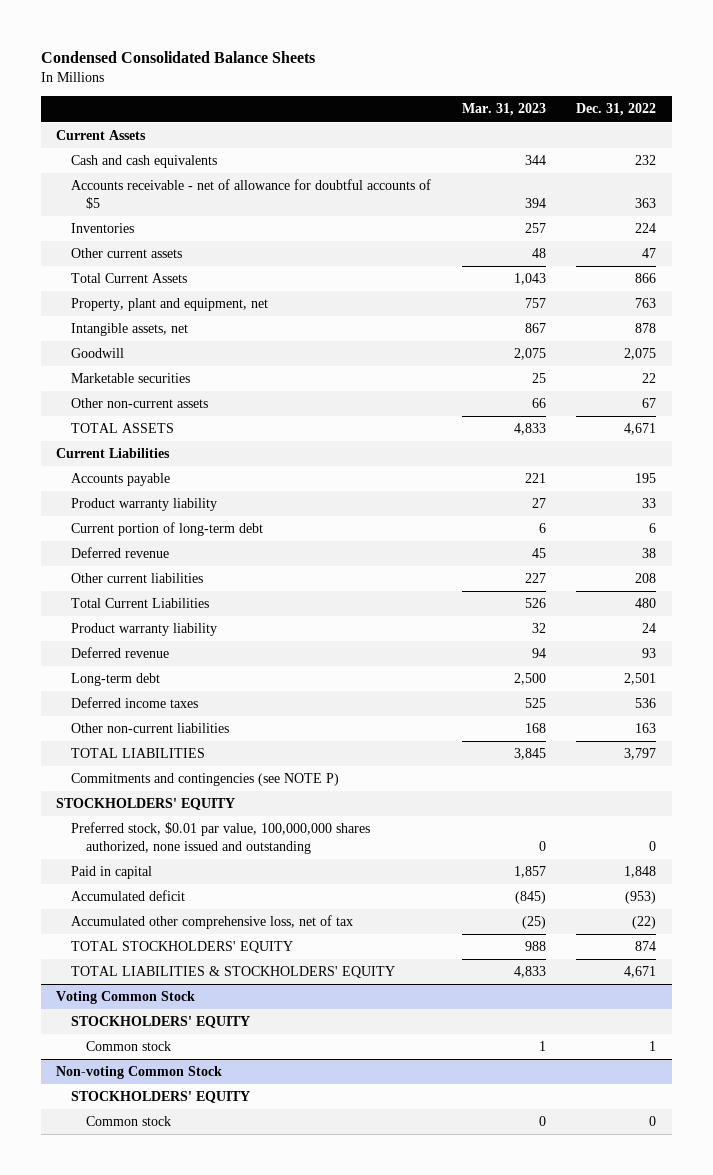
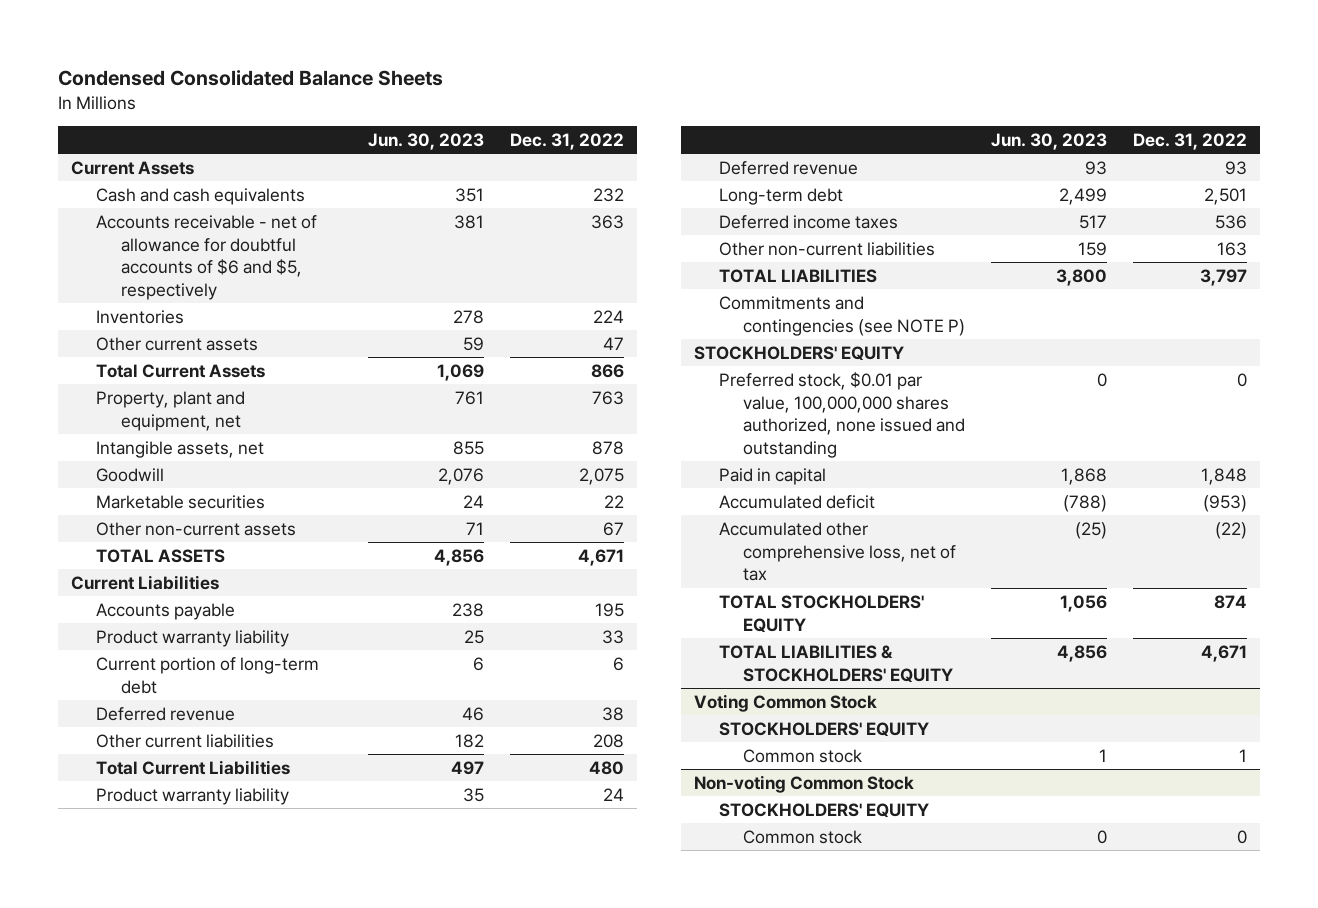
- | Mar. 31, 2023 | Dec. 31, 2022
+ | Jun. 30, 2023 | Dec. 31, 2022
- Accounts receivable - net of allowance for doubtful accounts of $5 | 394 | 363
+ Accounts receivable - net of allowance for doubtful accounts of $6 and $5, respectively | 381 | 363

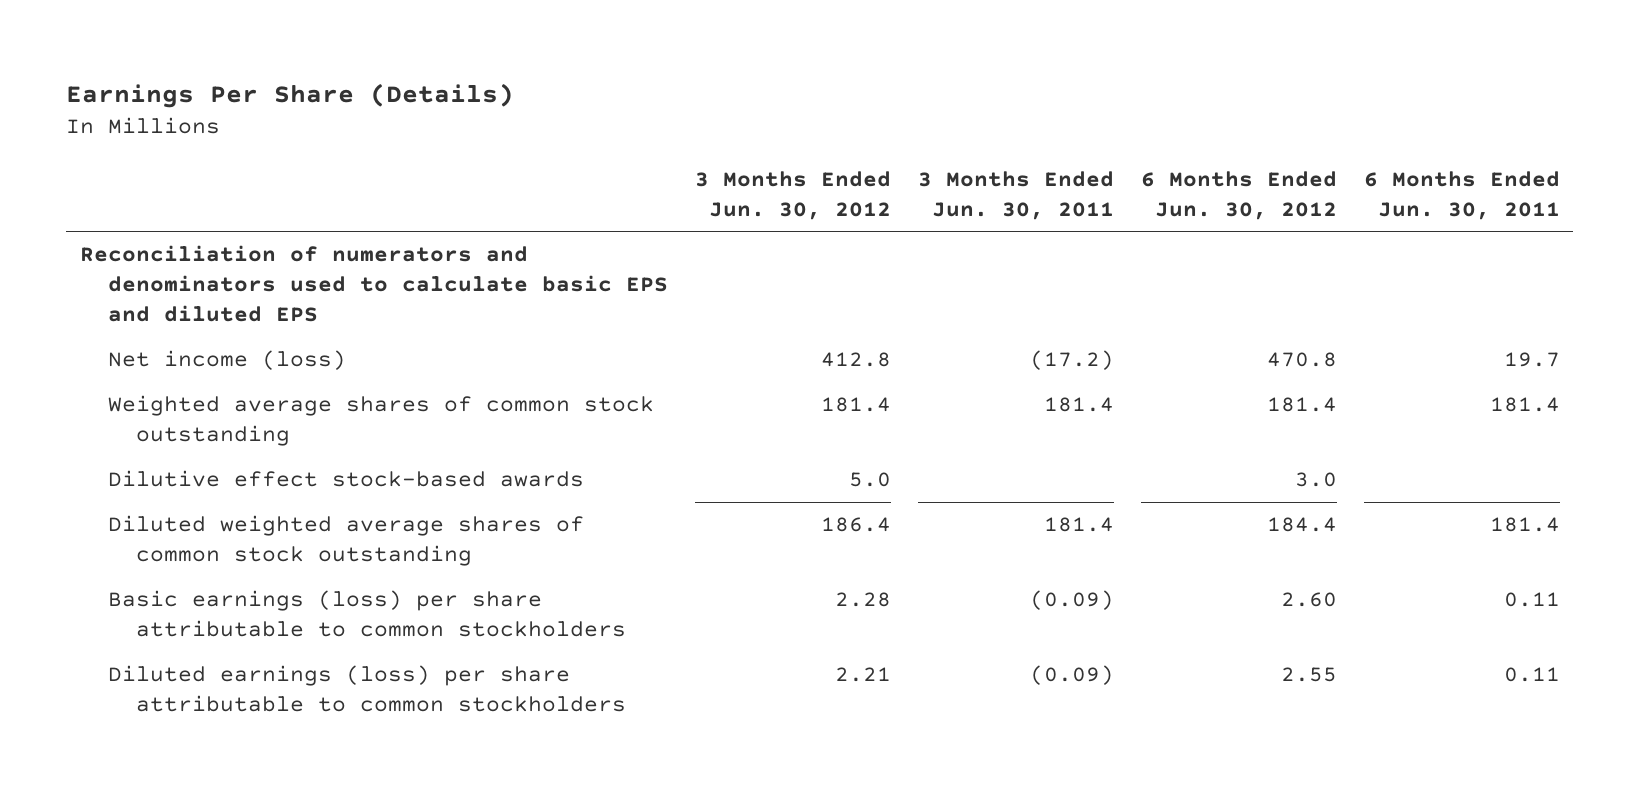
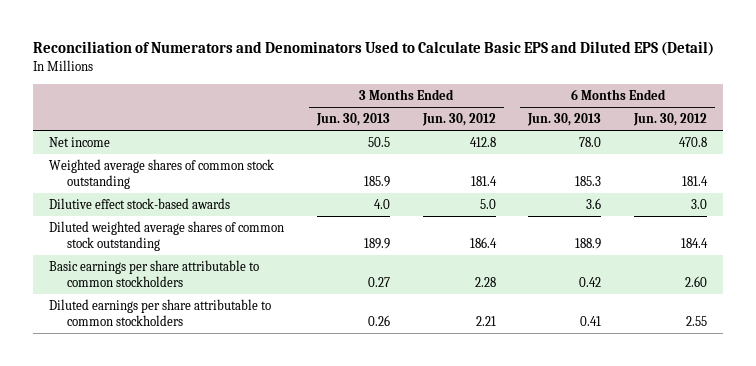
- Earnings Per Share (Details)
+ Reconciliation of Numerators and Denominators Used to Calculate Basic EPS and Diluted EPS (Detail)
- | 3 Months Ended Jun. 30, 2012 | 3 Months Ended Jun. 30, 2011 | 6 Months Ended Jun. 30, 2012 | 6 Months Ended Jun. 30, 2011
+ | 3 Months Ended Jun. 30, 2013 | 3 Months Ended Jun. 30, 2012 | 6 Months Ended Jun. 30, 2013 | 6 Months Ended Jun. 30, 2012
- Reconciliation of numerators and denominators used to calculate basic EPS and diluted EPS
- Net income (loss) | 412.8 | (17.2) | 470.8 | 19.7
+ Net income | 50.5 | 412.8 | 78.0 | 470.8
- Basic earnings (loss) per share attributable to common stockholders | 2.28 | (0.09) | 2.60 | 0.11
- Diluted earnings (loss) per share attributable to common stockholders | 2.21 | (0.09) | 2.55 | 0.11
+ Basic earnings per share attributable to common stockholders | 0.27 | 2.28 | 0.42 | 2.60
+ Diluted earnings per share attributable to common stockholders | 0.26 | 2.21 | 0.41 | 2.55

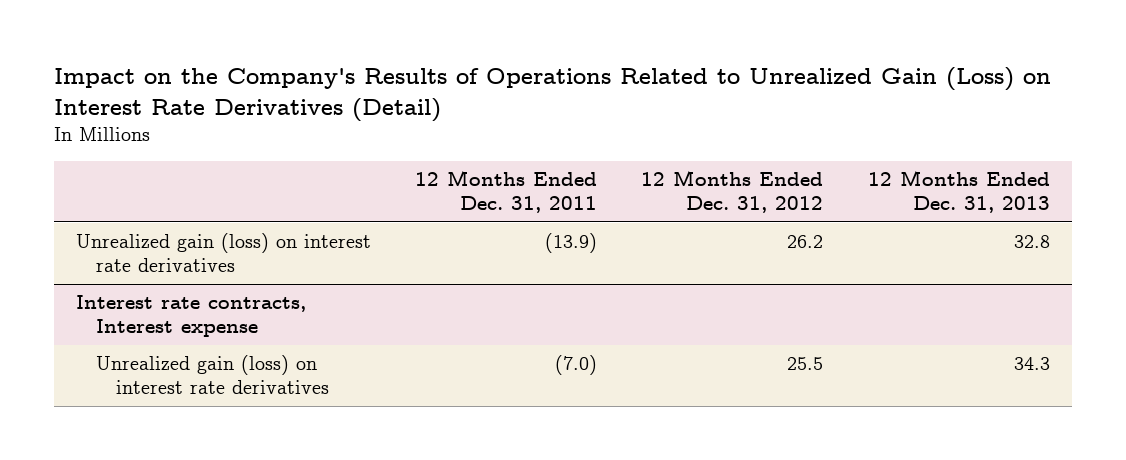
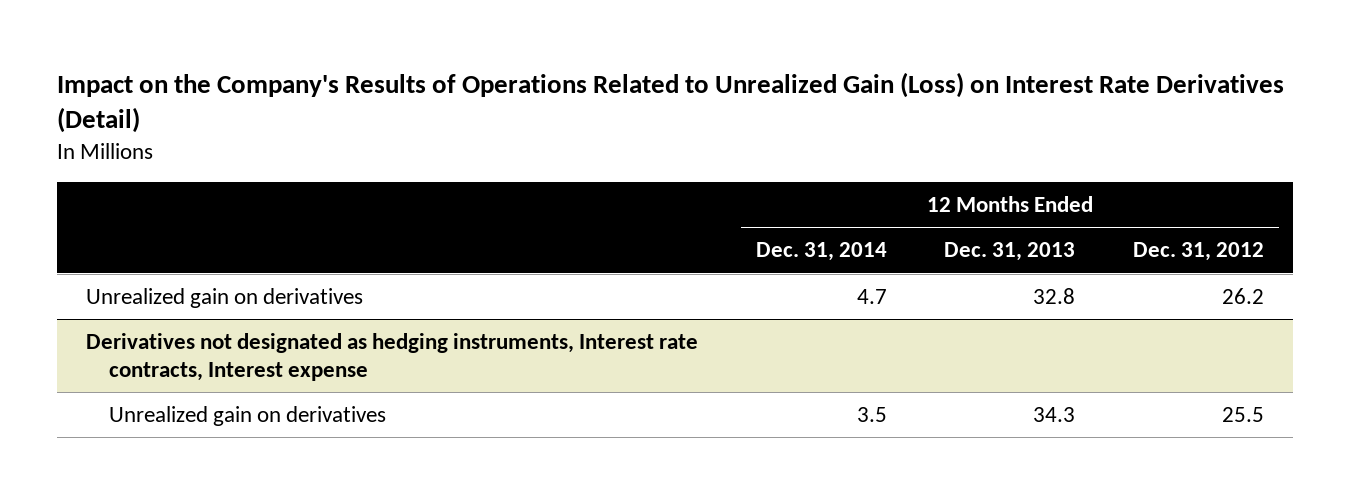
- | 12 Months Ended Dec. 31, 2011 | 12 Months Ended Dec. 31, 2012 | 12 Months Ended Dec. 31, 2013
+ | 12 Months Ended Dec. 31, 2014 | 12 Months Ended Dec. 31, 2013 | 12 Months Ended Dec. 31, 2012
- Unrealized gain (loss) on interest rate derivatives | (13.9) | 26.2 | 32.8
- Interest rate contracts, Interest expense
- Unrealized gain (loss) on interest rate derivatives | (7.0) | 25.5 | 34.3
+ Unrealized gain on derivatives | 4.7 | 32.8 | 26.2
+ Derivatives not designated as hedging instruments, Interest rate contracts, Interest expense
+ Unrealized gain on derivatives | 3.5 | 34.3 | 25.5

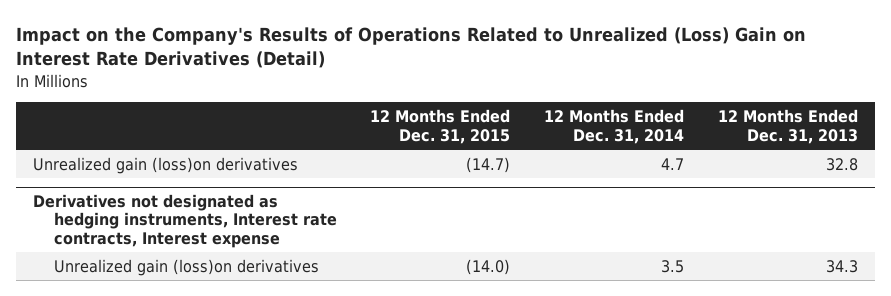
- Impact on the Company's Results of Operations Related to Unrealized Gain (Loss) on Interest Rate Derivatives (Detail)
+ Impact on the Company's Results of Operations Related to Unrealized (Loss) Gain on Interest Rate Derivatives (Detail)
- | 12 Months Ended Dec. 31, 2014 | 12 Months Ended Dec. 31, 2013 | 12 Months Ended Dec. 31, 2012
+ | 12 Months Ended Dec. 31, 2015 | 12 Months Ended Dec. 31, 2014 | 12 Months Ended Dec. 31, 2013
- Unrealized gain on derivatives | 4.7 | 32.8 | 26.2
+ Unrealized gain (loss)on derivatives | (14.7) | 4.7 | 32.8
@ Derivatives not designated as hedging instruments, Interest rate contracts, Interest expense
- Unrealized gain on derivatives | 3.5 | 34.3 | 25.5
+ Unrealized gain (loss)on derivatives | (14.0) | 3.5 | 34.3

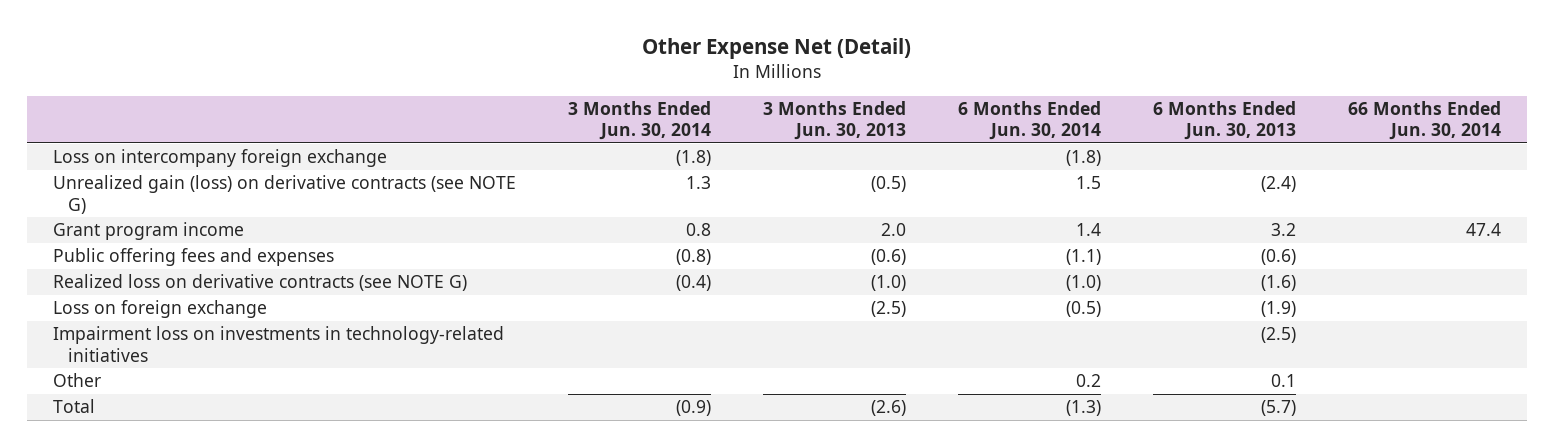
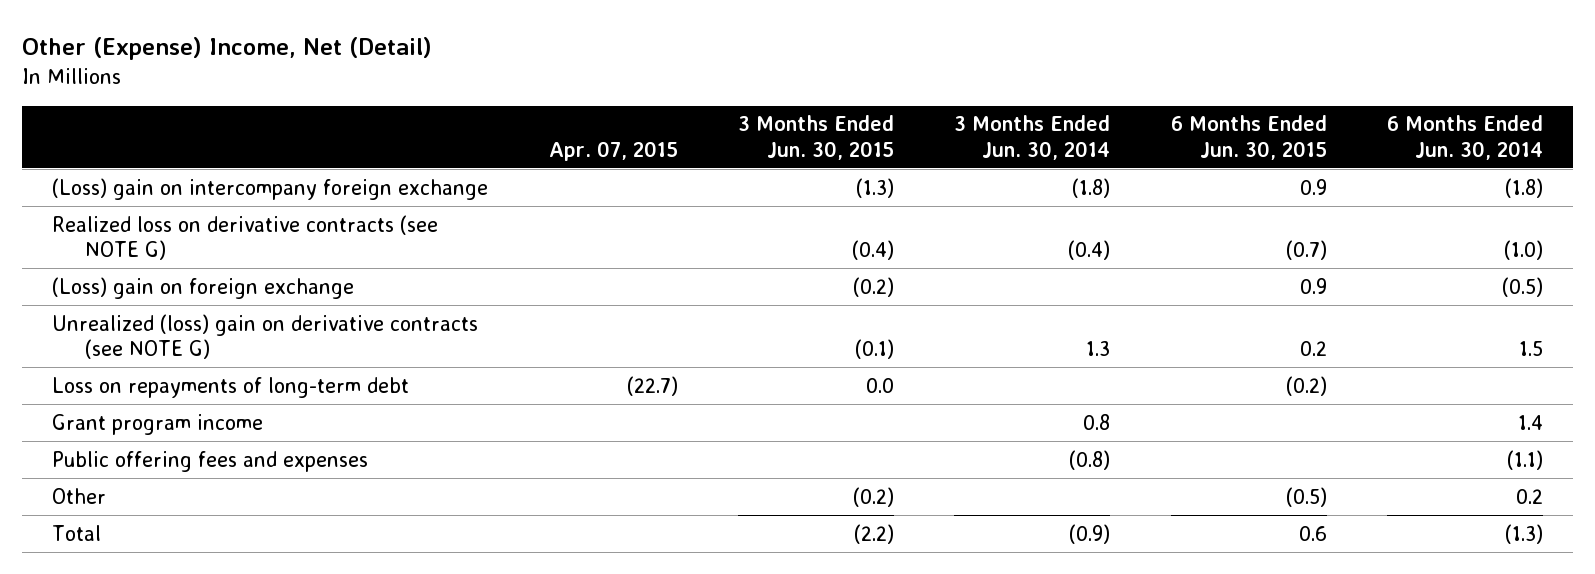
- Other Expense Net (Detail)
+ Other (Expense) Income, Net (Detail)
- | 3 Months Ended Jun. 30, 2014 | 3 Months Ended Jun. 30, 2013 | 6 Months Ended Jun. 30, 2014 | 6 Months Ended Jun. 30, 2013 | 66 Months Ended Jun. 30, 2014
+ | Apr. 07, 2015 | 3 Months Ended Jun. 30, 2015 | 3 Months Ended Jun. 30, 2014 | 6 Months Ended Jun. 30, 2015 | 6 Months Ended Jun. 30, 2014
- Loss on intercompany foreign exchange | (1.8) | | (1.8) | |
- Unrealized gain (loss) on derivative contracts (see NOTE G) | 1.3 | (0.5) | 1.5 | (2.4) |
+ (Loss) gain on intercompany foreign exchange | | (1.3) | (1.8) | 0.9 | (1.8)
moved up: Realized loss on derivative contracts (see NOTE G) | | (0.4) | (0.4) | (0.7) | (1.0)
+ (Loss) gain on foreign exchange | | (0.2) | | 0.9 | (0.5)
+ Unrealized (loss) gain on derivative contracts (see NOTE G) | | (0.1) | 1.3 | 0.2 | 1.5
+ Loss on repayments of long-term debt | (22.7) | 0.0 | | (0.2) |
- Loss on foreign exchange | | (2.5) | (0.5) | (1.9) |
- Impairment loss on investments in technology-related initiatives | | | | (2.5) |

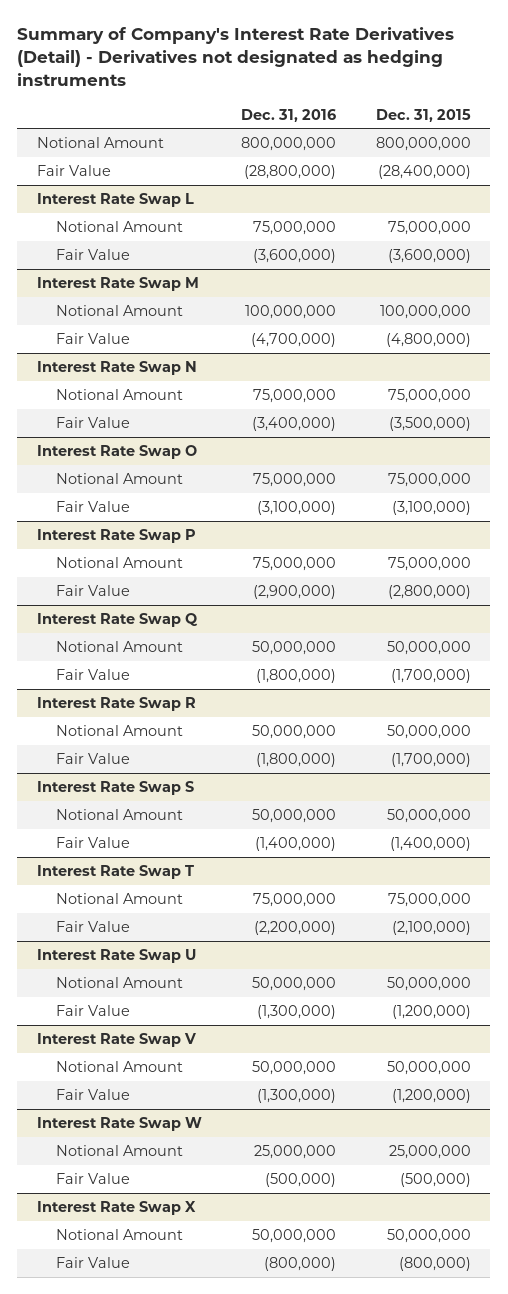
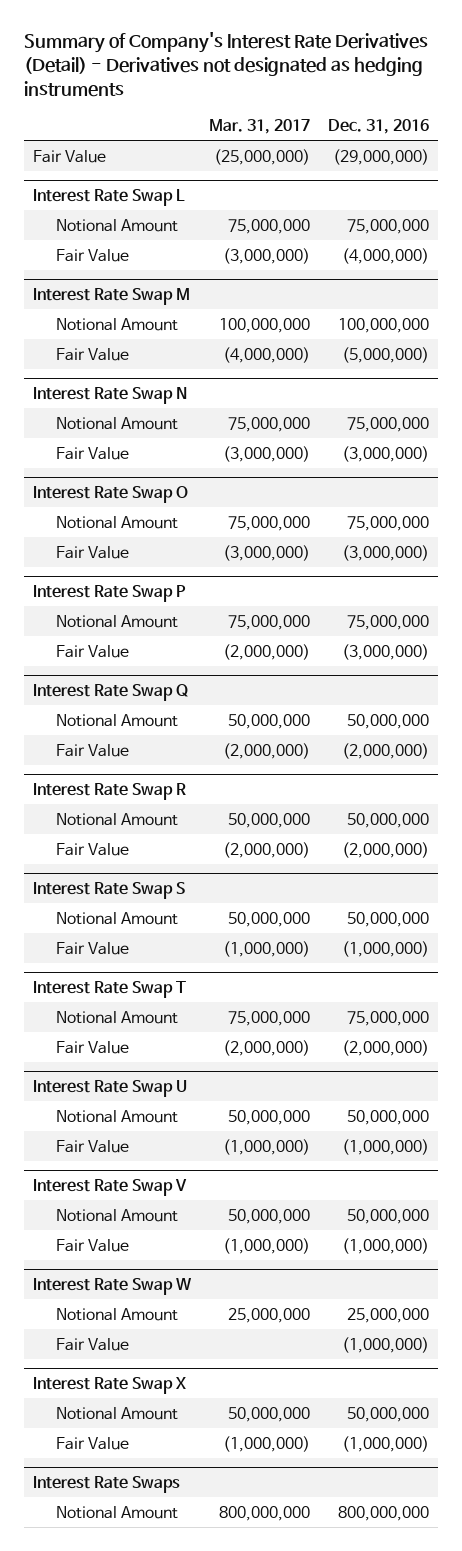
- | Dec. 31, 2016 | Dec. 31, 2015
+ | Mar. 31, 2017 | Dec. 31, 2016
- Notional Amount | 800,000,000 | 800,000,000
- Fair Value | (28,800,000) | (28,400,000)
+ Fair Value | (25,000,000) | (29,000,000)
@ Interest Rate Swap L
- Fair Value | (3,600,000) | (3,600,000)
+ Fair Value | (3,000,000) | (4,000,000)
@ Interest Rate Swap M
- Fair Value | (4,700,000) | (4,800,000)
+ Fair Value | (4,000,000) | (5,000,000)
@ Interest Rate Swap N
- Fair Value | (3,400,000) | (3,500,000)
+ Fair Value | (3,000,000) | (3,000,000)
@ Interest Rate Swap O
- Fair Value | (3,100,000) | (3,100,000)
+ Fair Value | (3,000,000) | (3,000,000)
@ Interest Rate Swap P
- Fair Value | (2,900,000) | (2,800,000)
+ Fair Value | (2,000,000) | (3,000,000)
@ Interest Rate Swap Q
- Fair Value | (1,800,000) | (1,700,000)
+ Fair Value | (2,000,000) | (2,000,000)
@ Interest Rate Swap R
- Fair Value | (1,800,000) | (1,700,000)
+ Fair Value | (2,000,000) | (2,000,000)
@ Interest Rate Swap S
- Fair Value | (1,400,000) | (1,400,000)
+ Fair Value | (1,000,000) | (1,000,000)
@ Interest Rate Swap T
- Fair Value | (2,200,000) | (2,100,000)
+ Fair Value | (2,000,000) | (2,000,000)
@ Interest Rate Swap U
- Fair Value | (1,300,000) | (1,200,000)
+ Fair Value | (1,000,000) | (1,000,000)
@ Interest Rate Swap V
- Fair Value | (1,300,000) | (1,200,000)
+ Fair Value | (1,000,000) | (1,000,000)
@ Interest Rate Swap W
- Fair Value | (500,000) | (500,000)
+ Fair Value | | (1,000,000)
@ Interest Rate Swap X
- Fair Value | (800,000) | (800,000)
+ Fair Value | (1,000,000) | (1,000,000)
+ Interest Rate Swaps
+ Notional Amount | 800,000,000 | 800,000,000

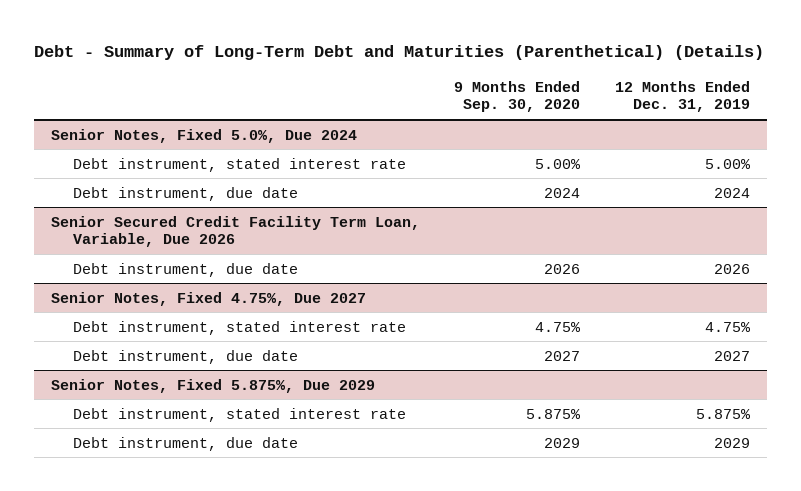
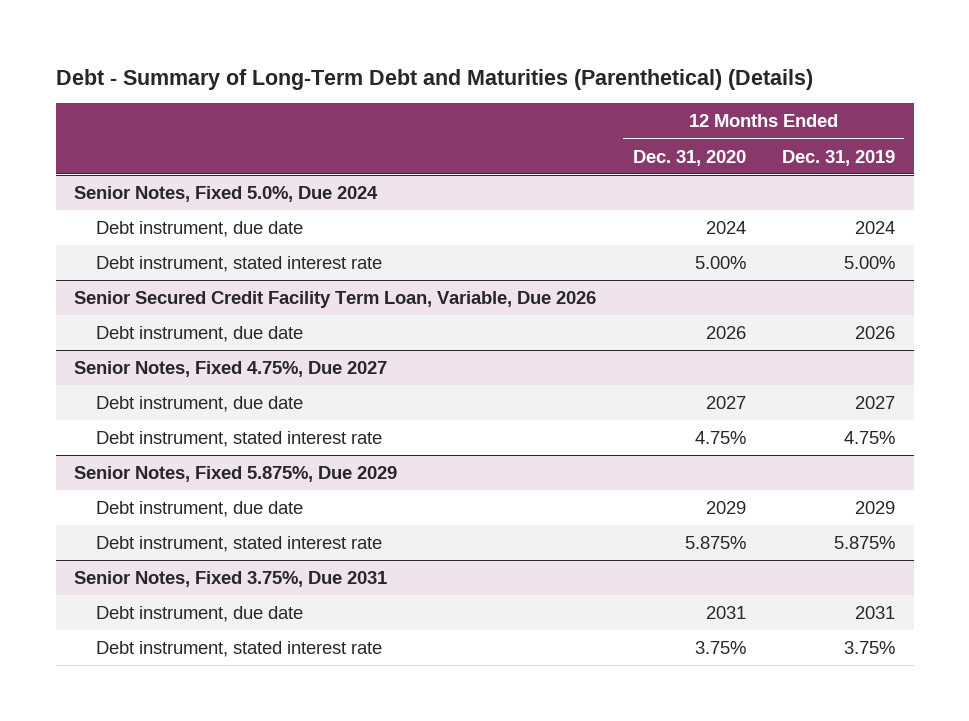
- | 9 Months Ended Sep. 30, 2020 | 12 Months Ended Dec. 31, 2019
+ | 12 Months Ended Dec. 31, 2020 | 12 Months Ended Dec. 31, 2019
@ Senior Notes, Fixed 5.0%, Due 2024
moved down: Debt instrument, stated interest rate | 5.00% | 5.00%
@ Senior Notes, Fixed 4.75%, Due 2027
moved down: Debt instrument, stated interest rate | 4.75% | 4.75%
@ Senior Notes, Fixed 5.875%, Due 2029
moved down: Debt instrument, stated interest rate | 5.875% | 5.875%
+ Senior Notes, Fixed 3.75%, Due 2031
+ Debt instrument, due date | 2031 | 2031
+ Debt instrument, stated interest rate | 3.75% | 3.75%

